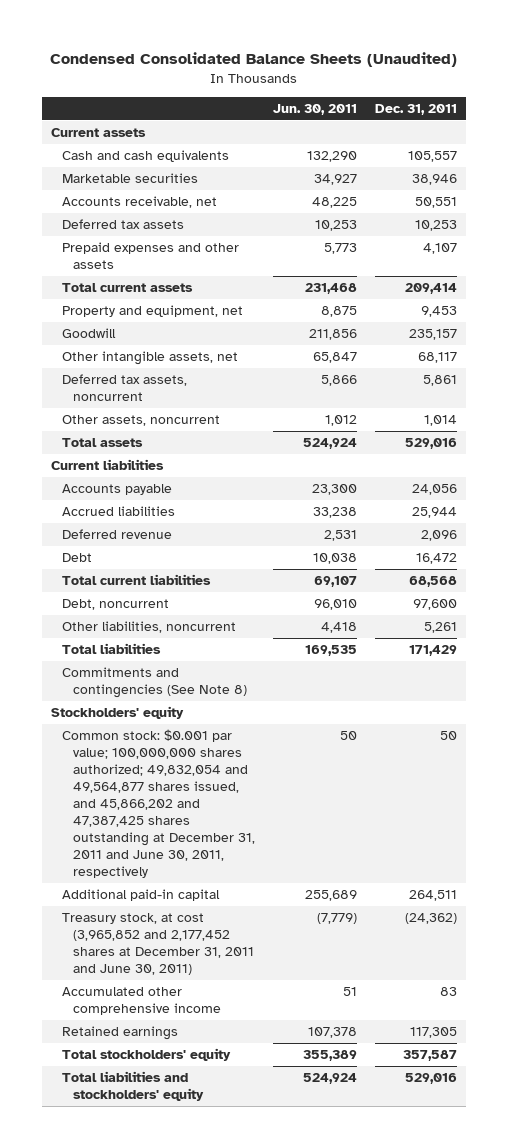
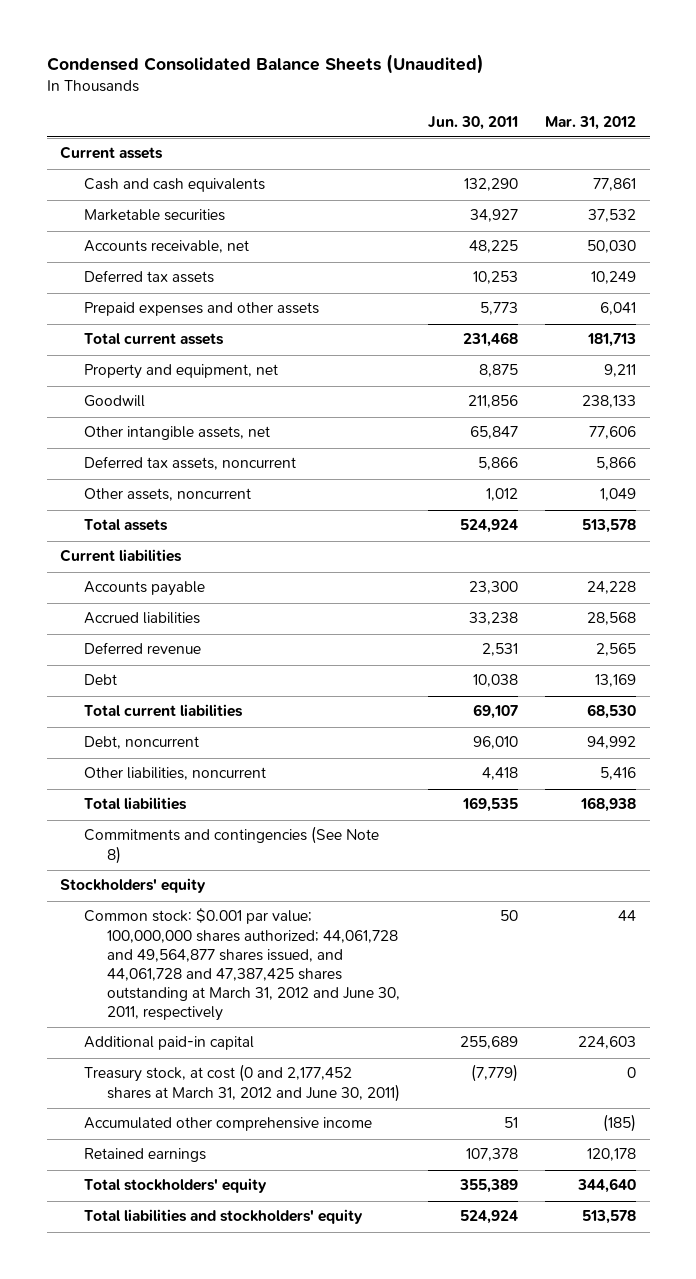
- | Jun. 30, 2011 | Dec. 31, 2011
+ | Jun. 30, 2011 | Mar. 31, 2012
- Common stock: $0.001 par value; 100,000,000 shares authorized; 49,832,054 and 49,564,877 shares issued, and 45,866,202 and 47,387,425 shares outstanding at December 31, 2011 and June 30, 2011, respectively | 50 | 50
+ Common stock: $0.001 par value; 100,000,000 shares authorized; 44,061,728 and 49,564,877 shares issued, and 44,061,728 and 47,387,425 shares outstanding at March 31, 2012 and June 30, 2011, respectively | 50 | 44
- Treasury stock, at cost (3,965,852 and 2,177,452 shares at December 31, 2011 and June 30, 2011) | (7,779) | (24,362)
+ Treasury stock, at cost (0 and 2,177,452 shares at March 31, 2012 and June 30, 2011) | (7,779) | 0

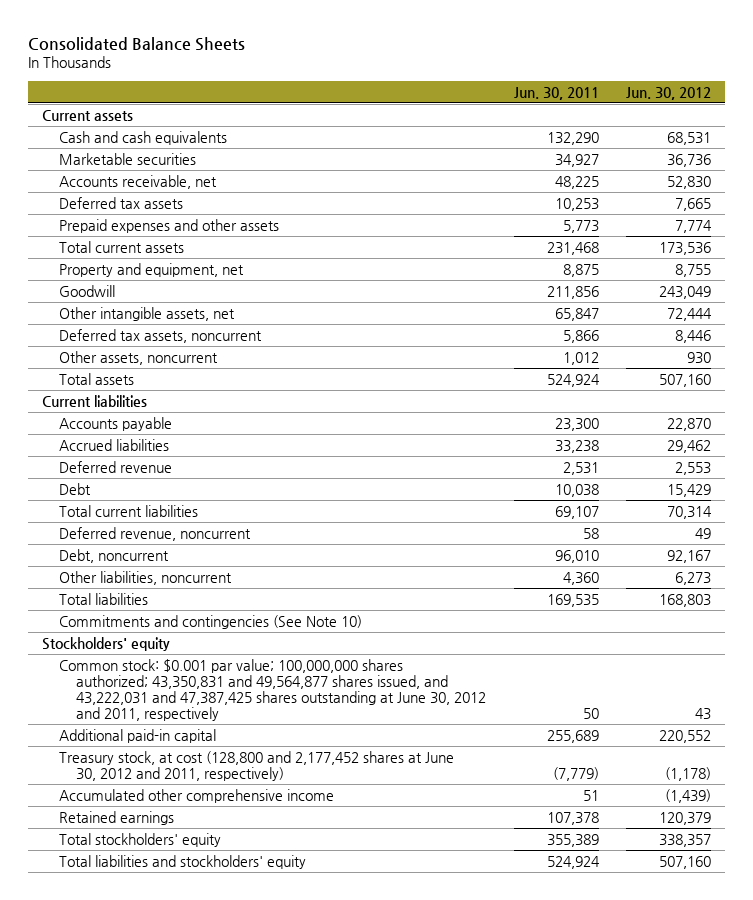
- Condensed Consolidated Balance Sheets (Unaudited)
+ Consolidated Balance Sheets
- | Jun. 30, 2011 | Mar. 31, 2012
+ | Jun. 30, 2011 | Jun. 30, 2012
+ Deferred revenue, noncurrent | 58 | 49
- Other liabilities, noncurrent | 4,418 | 5,416
+ Other liabilities, noncurrent | 4,360 | 6,273
- Commitments and contingencies (See Note 8)
+ Commitments and contingencies (See Note 10)
- Common stock: $0.001 par value; 100,000,000 shares authorized; 44,061,728 and 49,564,877 shares issued, and 44,061,728 and 47,387,425 shares outstanding at March 31, 2012 and June 30, 2011, respectively | 50 | 44
+ Common stock: $0.001 par value; 100,000,000 shares authorized; 43,350,831 and 49,564,877 shares issued, and 43,222,031 and 47,387,425 shares outstanding at June 30, 2012 and 2011, respectively | 50 | 43
- Treasury stock, at cost (0 and 2,177,452 shares at March 31, 2012 and June 30, 2011) | (7,779) | 0
+ Treasury stock, at cost (128,800 and 2,177,452 shares at June 30, 2012 and 2011, respectively) | (7,779) | (1,178)

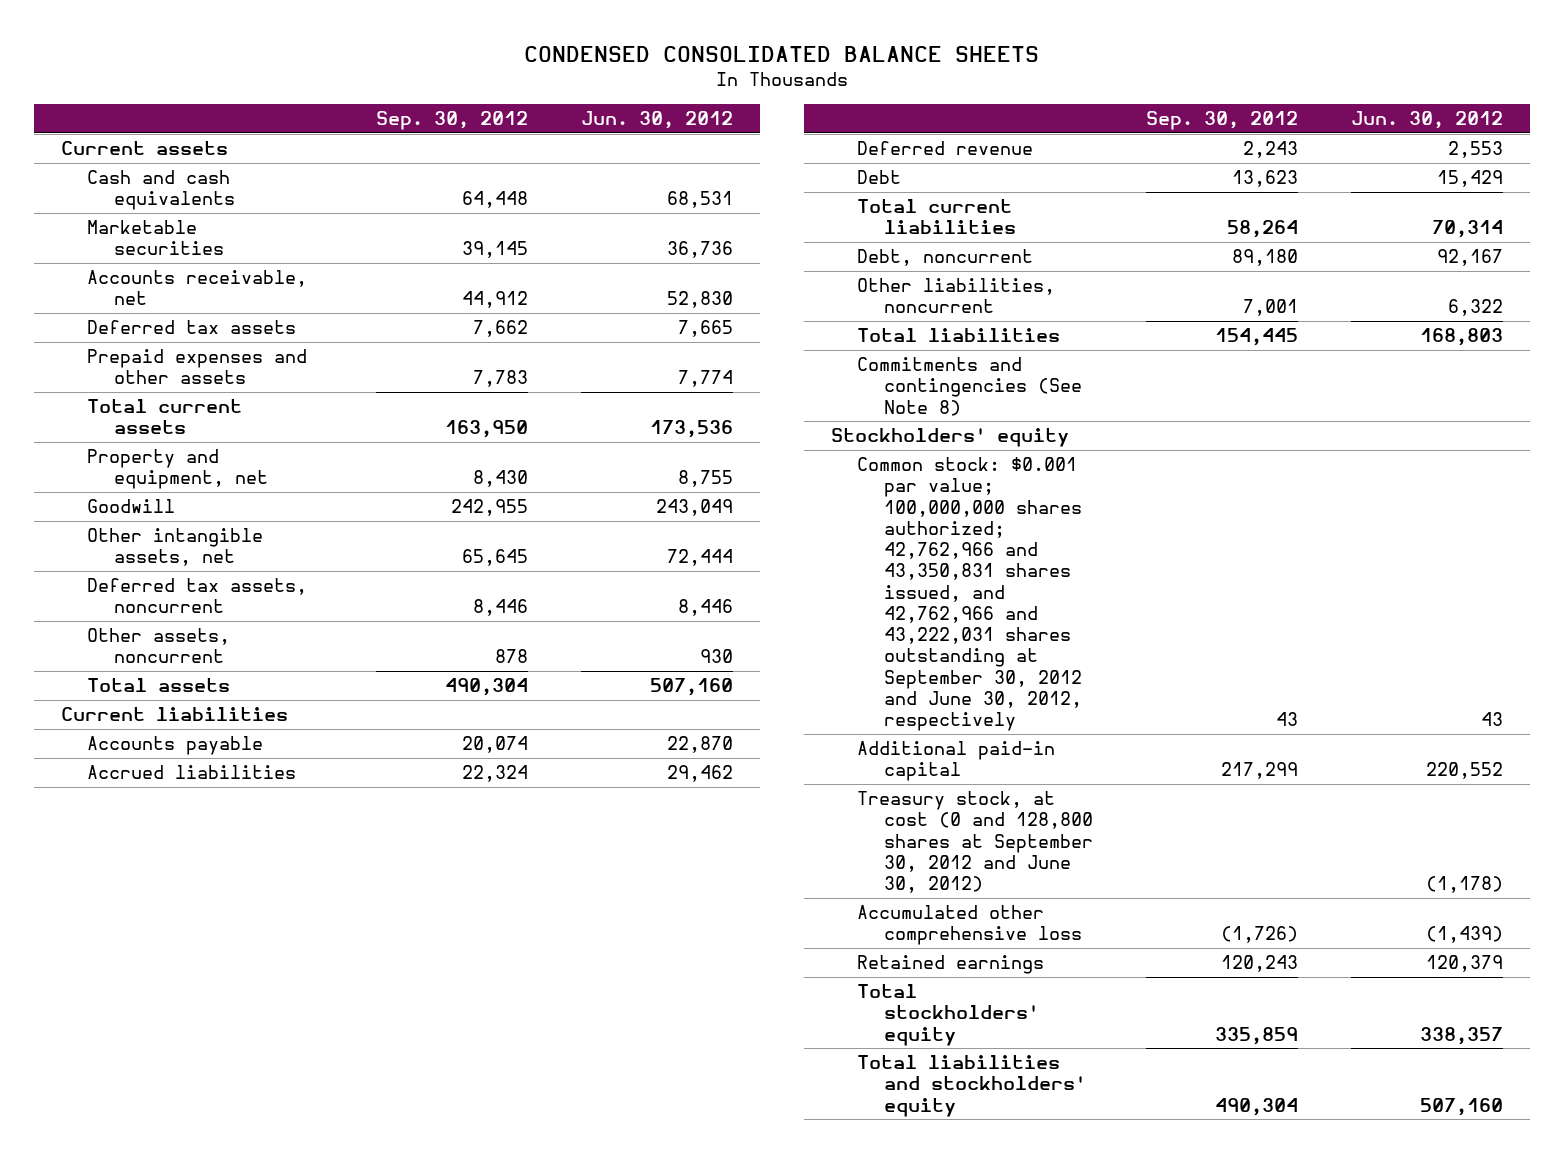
- Consolidated Balance Sheets
+ CONDENSED CONSOLIDATED BALANCE SHEETS
- | Jun. 30, 2011 | Jun. 30, 2012
+ | Sep. 30, 2012 | Jun. 30, 2012
- Deferred revenue, noncurrent | 58 | 49
- Other liabilities, noncurrent | 4,360 | 6,273
+ Other liabilities, noncurrent | 7,001 | 6,322
- Commitments and contingencies (See Note 10)
+ Commitments and contingencies (See Note 8)
- Common stock: $0.001 par value; 100,000,000 shares authorized; 43,350,831 and 49,564,877 shares issued, and 43,222,031 and 47,387,425 shares outstanding at June 30, 2012 and 2011, respectively | 50 | 43
+ Common stock: $0.001 par value; 100,000,000 shares authorized; 42,762,966 and 43,350,831 shares issued, and 42,762,966 and 43,222,031 shares outstanding at September 30, 2012 and June 30, 2012, respectively | 43 | 43
- Treasury stock, at cost (128,800 and 2,177,452 shares at June 30, 2012 and 2011, respectively) | (7,779) | (1,178)
- Accumulated other comprehensive income | 51 | (1,439)
+ Treasury stock, at cost (0 and 128,800 shares at September 30, 2012 and June 30, 2012) | | (1,178)
+ Accumulated other comprehensive loss | (1,726) | (1,439)

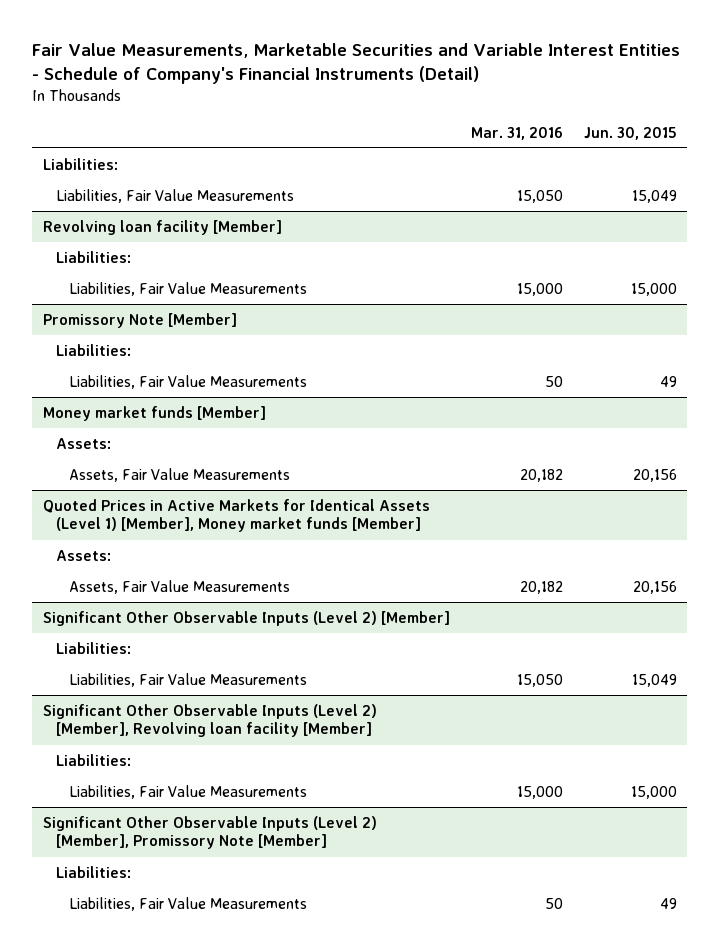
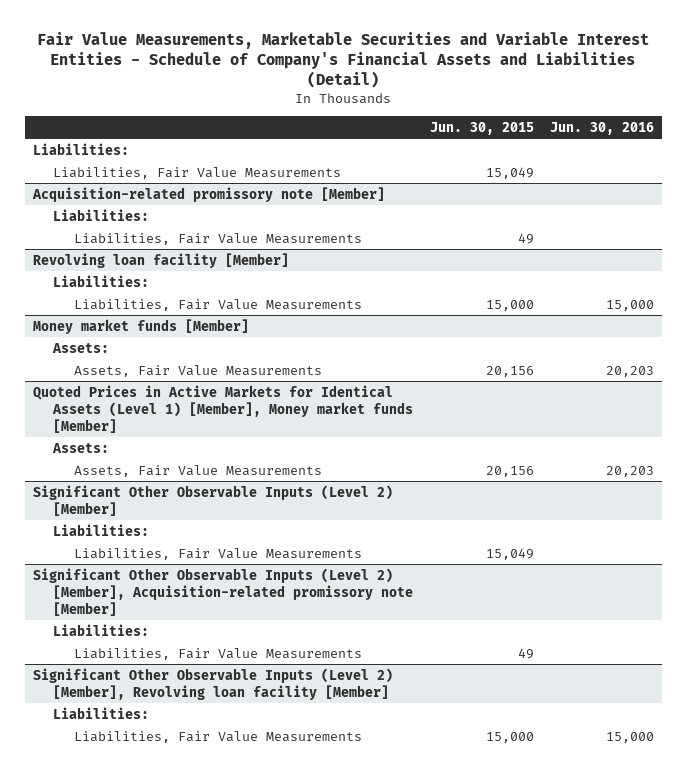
- Fair Value Measurements, Marketable Securities and Variable Interest Entities - Schedule of Company's Financial Instruments (Detail)
+ Fair Value Measurements, Marketable Securities and Variable Interest Entities - Schedule of Company's Financial Assets and Liabilities (Detail)
- | Mar. 31, 2016 | Jun. 30, 2015
+ | Jun. 30, 2015 | Jun. 30, 2016
+ Acquisition-related promissory note [Member]
+ Liabilities:
+ Liabilities, Fair Value Measurements | 49 |
- Promissory Note [Member]
- Liabilities:
- Liabilities, Fair Value Measurements | 50 | 49
+ Significant Other Observable Inputs (Level 2) [Member], Acquisition-related promissory note [Member]
+ Liabilities:
+ Liabilities, Fair Value Measurements | 49 |
- Significant Other Observable Inputs (Level 2) [Member], Promissory Note [Member]
- Liabilities:
- Liabilities, Fair Value Measurements | 50 | 49

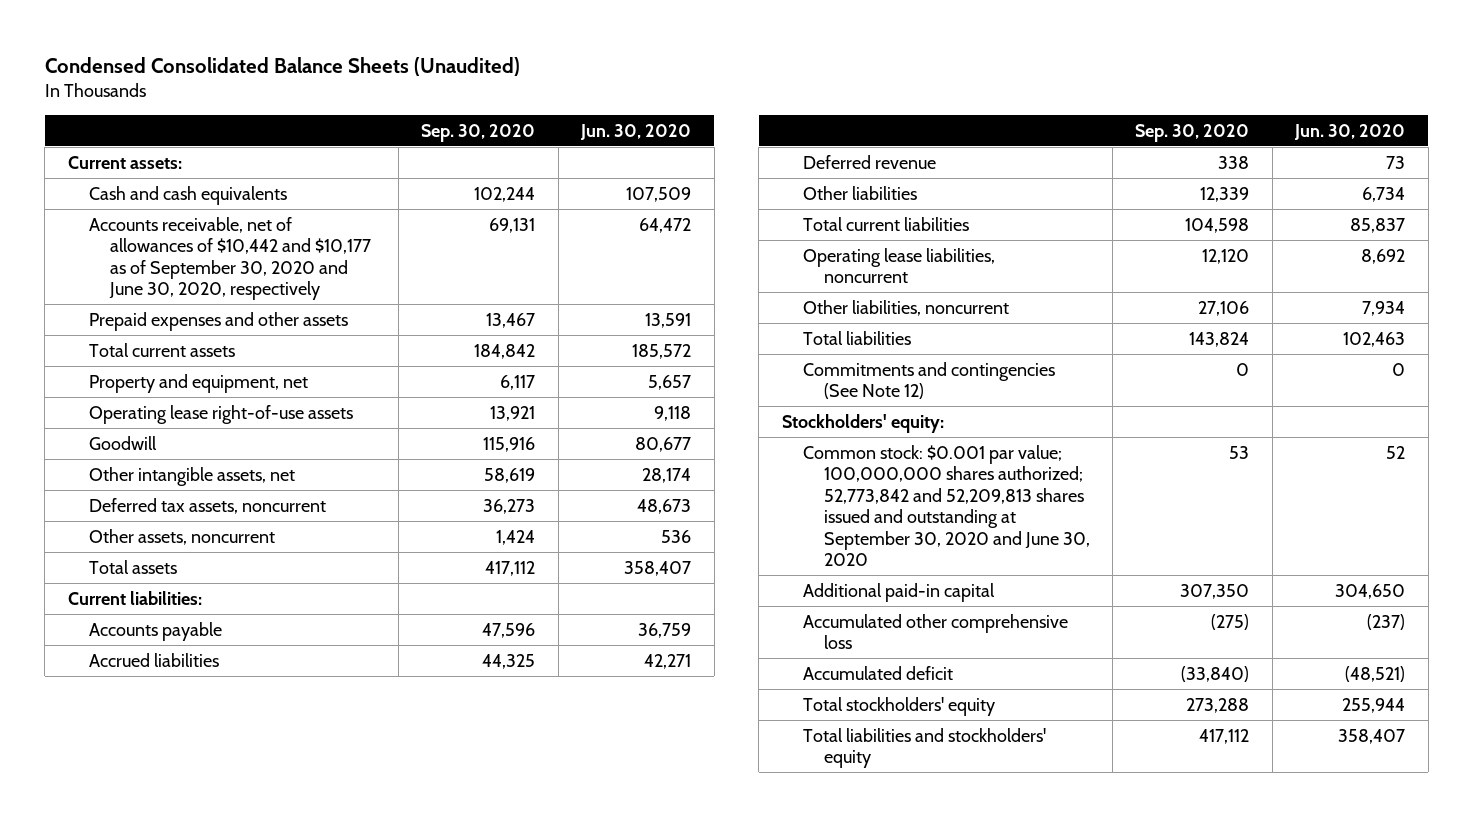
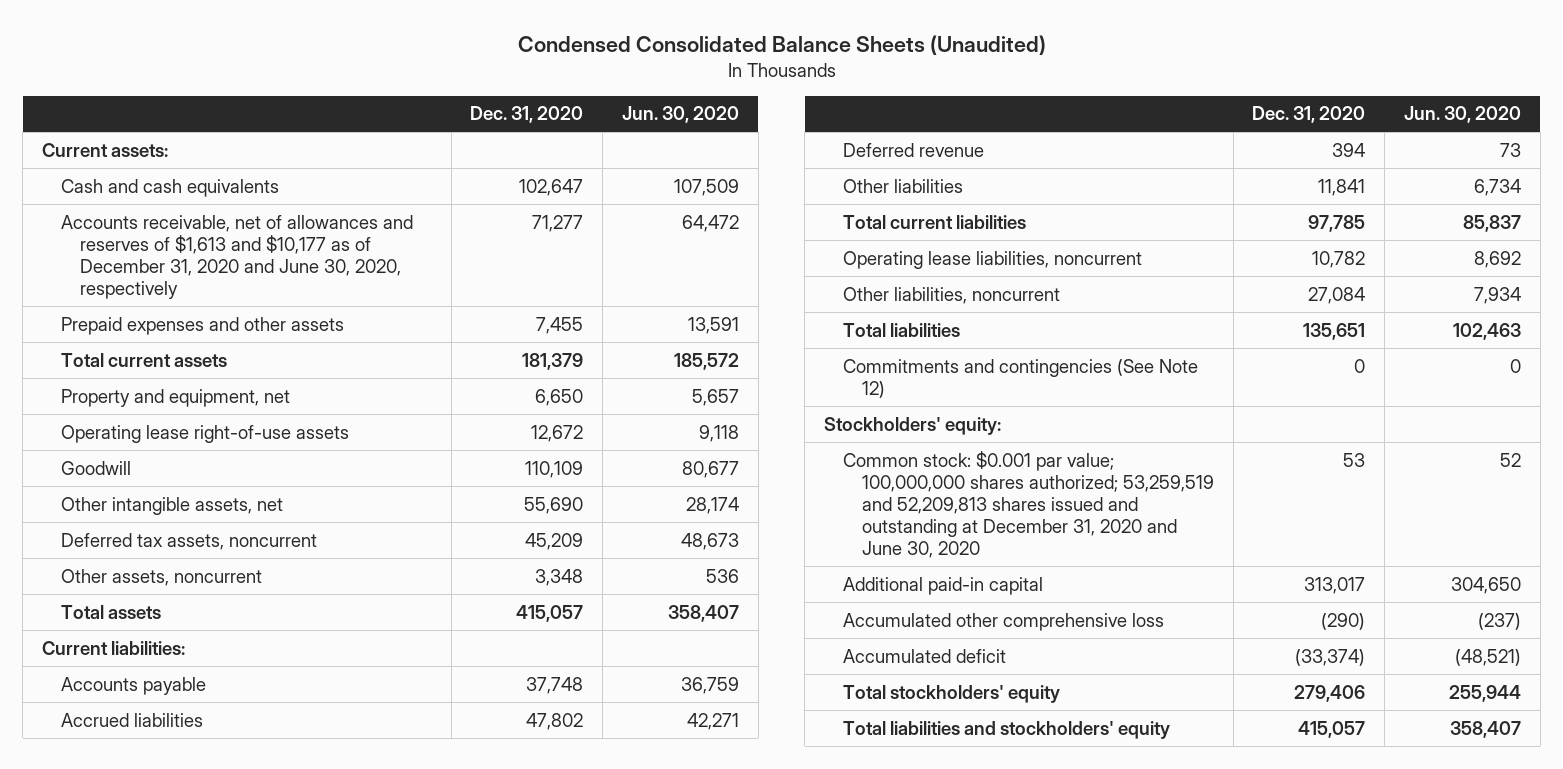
- | Sep. 30, 2020 | Jun. 30, 2020
+ | Dec. 31, 2020 | Jun. 30, 2020
- Accounts receivable, net of allowances of $10,442 and $10,177 as of September 30, 2020 and June 30, 2020, respectively | 69,131 | 64,472
+ Accounts receivable, net of allowances and reserves of $1,613 and $10,177 as of December 31, 2020 and June 30, 2020, respectively | 71,277 | 64,472
- Common stock: $0.001 par value; 100,000,000 shares authorized; 52,773,842 and 52,209,813 shares issued and outstanding at September 30, 2020 and June 30, 2020 | 53 | 52
+ Common stock: $0.001 par value; 100,000,000 shares authorized; 53,259,519 and 52,209,813 shares issued and outstanding at December 31, 2020 and June 30, 2020 | 53 | 52

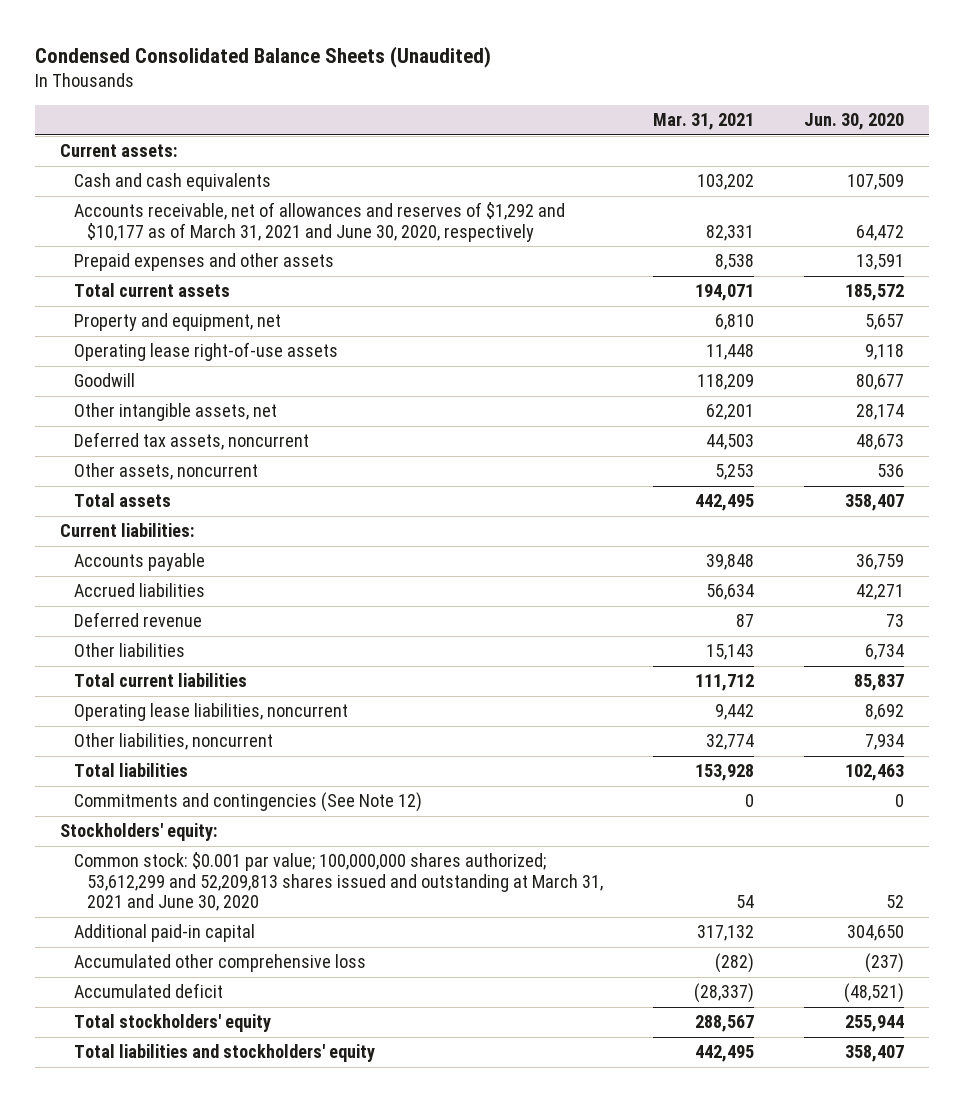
- | Dec. 31, 2020 | Jun. 30, 2020
+ | Mar. 31, 2021 | Jun. 30, 2020
- Accounts receivable, net of allowances and reserves of $1,613 and $10,177 as of December 31, 2020 and June 30, 2020, respectively | 71,277 | 64,472
+ Accounts receivable, net of allowances and reserves of $1,292 and $10,177 as of March 31, 2021 and June 30, 2020, respectively | 82,331 | 64,472
- Common stock: $0.001 par value; 100,000,000 shares authorized; 53,259,519 and 52,209,813 shares issued and outstanding at December 31, 2020 and June 30, 2020 | 53 | 52
+ Common stock: $0.001 par value; 100,000,000 shares authorized; 53,612,299 and 52,209,813 shares issued and outstanding at March 31, 2021 and June 30, 2020 | 54 | 52

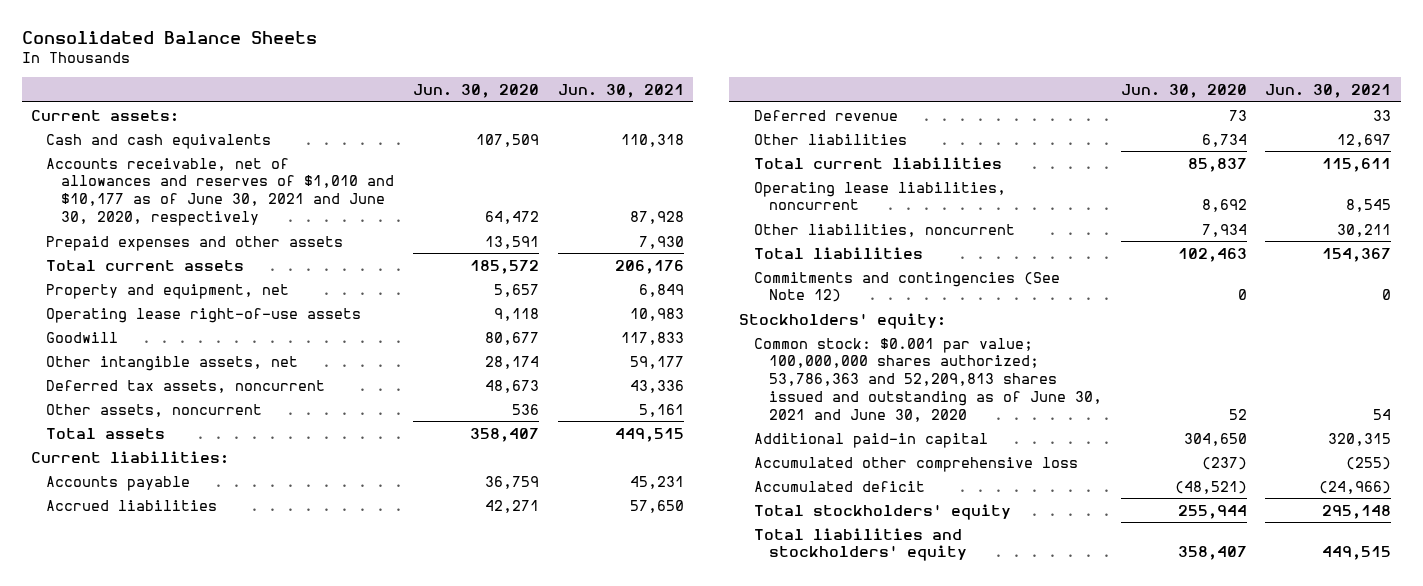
- Condensed Consolidated Balance Sheets (Unaudited)
+ Consolidated Balance Sheets
- | Mar. 31, 2021 | Jun. 30, 2020
+ | Jun. 30, 2020 | Jun. 30, 2021
- Accounts receivable, net of allowances and reserves of $1,292 and $10,177 as of March 31, 2021 and June 30, 2020, respectively | 82,331 | 64,472
+ Accounts receivable, net of allowances and reserves of $1,010 and $10,177 as of June 30, 2021 and June 30, 2020, respectively | 64,472 | 87,928
- Common stock: $0.001 par value; 100,000,000 shares authorized; 53,612,299 and 52,209,813 shares issued and outstanding at March 31, 2021 and June 30, 2020 | 54 | 52
+ Common stock: $0.001 par value; 100,000,000 shares authorized; 53,786,363 and 52,209,813 shares issued and outstanding as of June 30, 2021 and June 30, 2020 | 52 | 54

